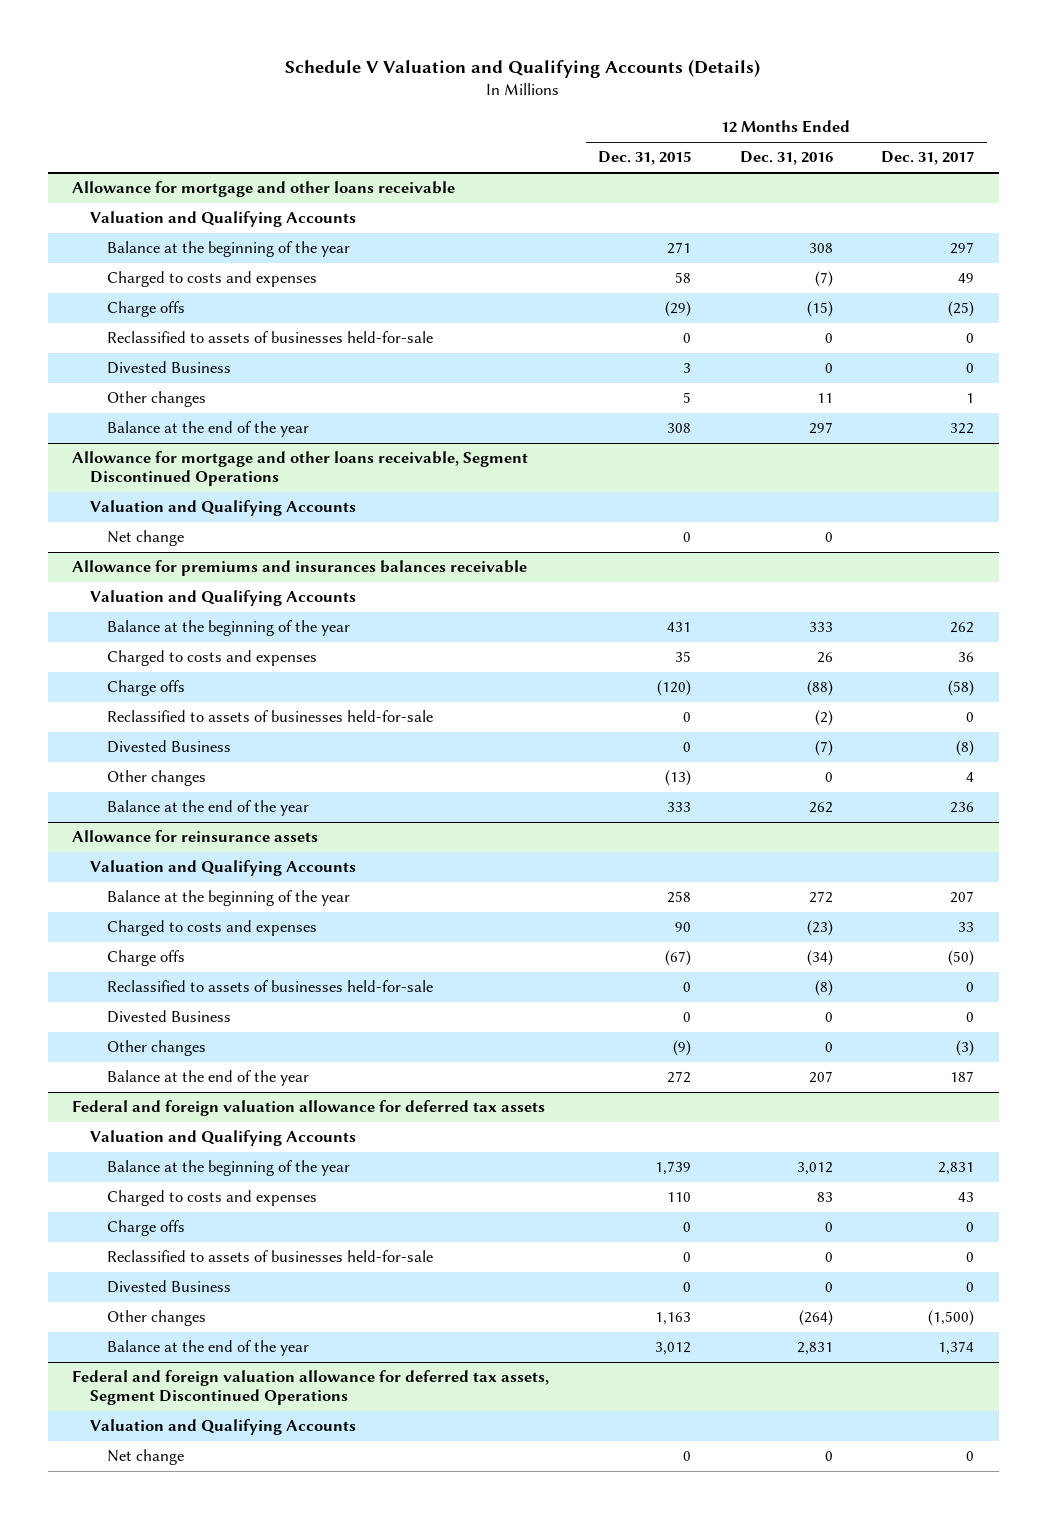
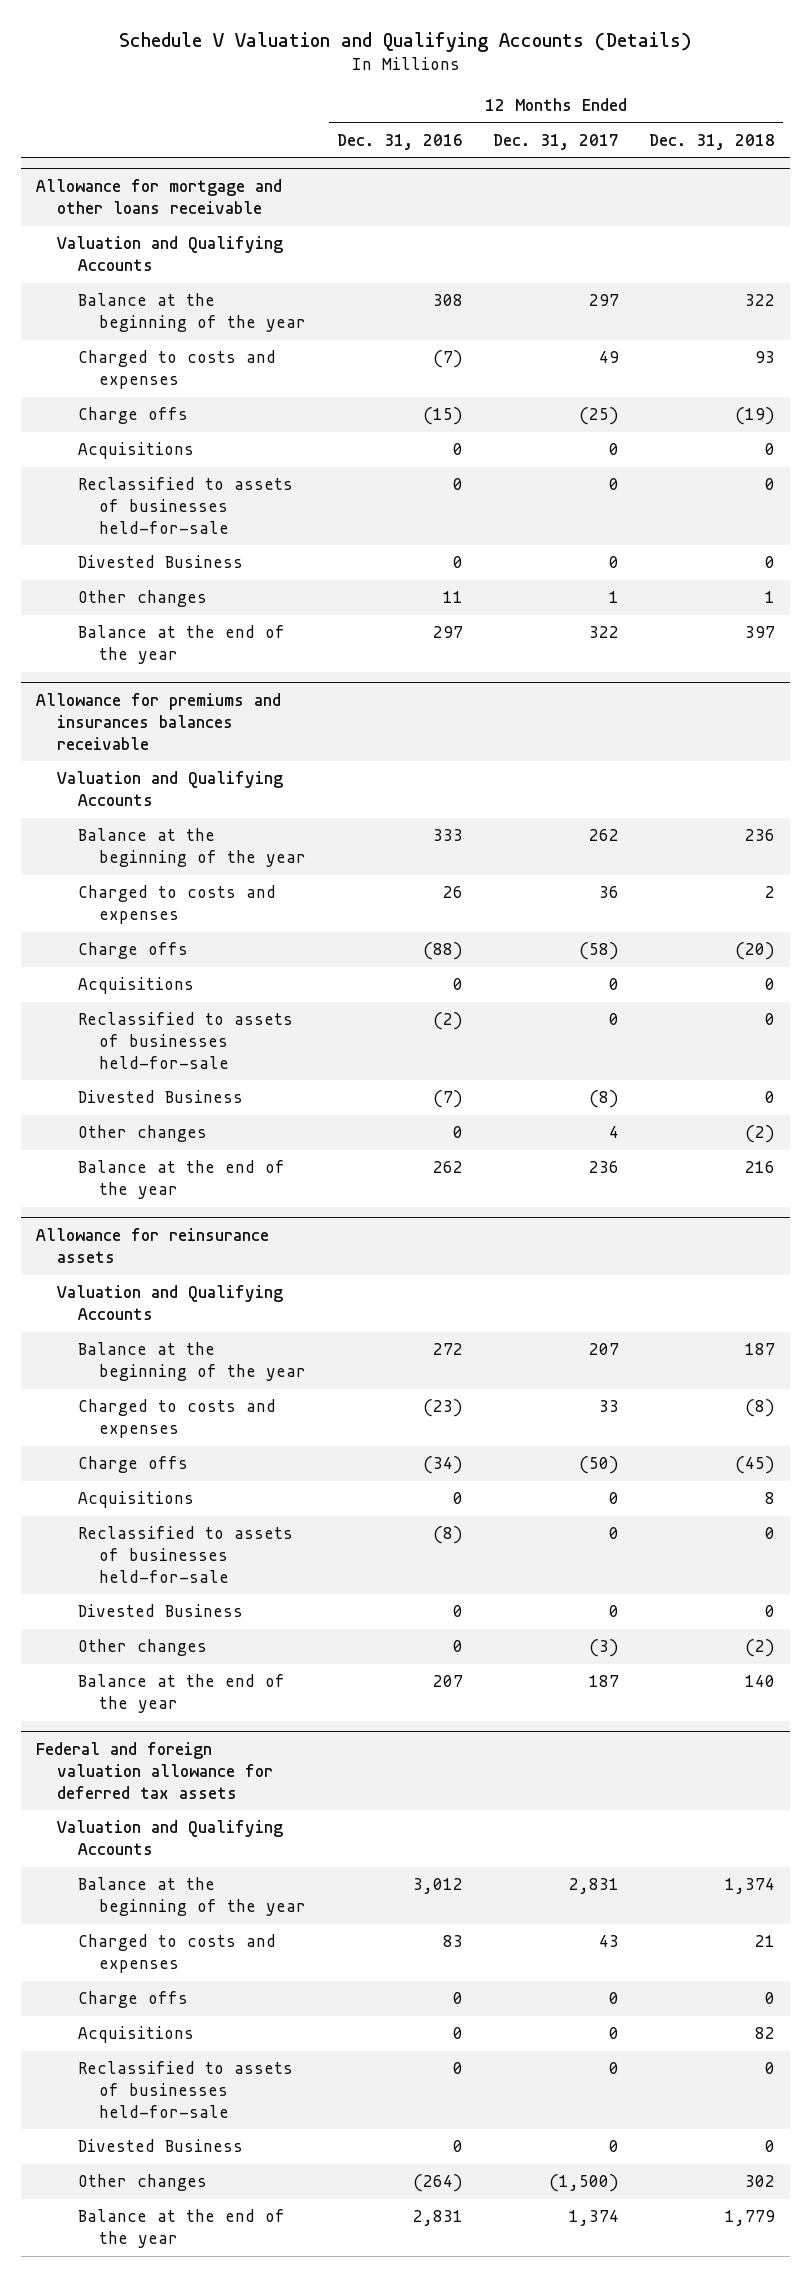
- | 12 Months Ended Dec. 31, 2015 | 12 Months Ended Dec. 31, 2016 | 12 Months Ended Dec. 31, 2017
+ | 12 Months Ended Dec. 31, 2016 | 12 Months Ended Dec. 31, 2017 | 12 Months Ended Dec. 31, 2018
@ Allowance for mortgage and other loans receivable
+ Acquisitions | 0 | 0 | 0
- Allowance for mortgage and other loans receivable, Segment Discontinued Operations
- Valuation and Qualifying Accounts
- Net change | 0 | 0 |
@ Allowance for premiums and insurances balances receivable
+ Acquisitions | 0 | 0 | 0
@ Allowance for reinsurance assets
+ Acquisitions | 0 | 0 | 8
@ Federal and foreign valuation allowance for deferred tax assets
+ Acquisitions | 0 | 0 | 82
- Federal and foreign valuation allowance for deferred tax assets, Segment Discontinued Operations
- Valuation and Qualifying Accounts
- Net change | 0 | 0 | 0

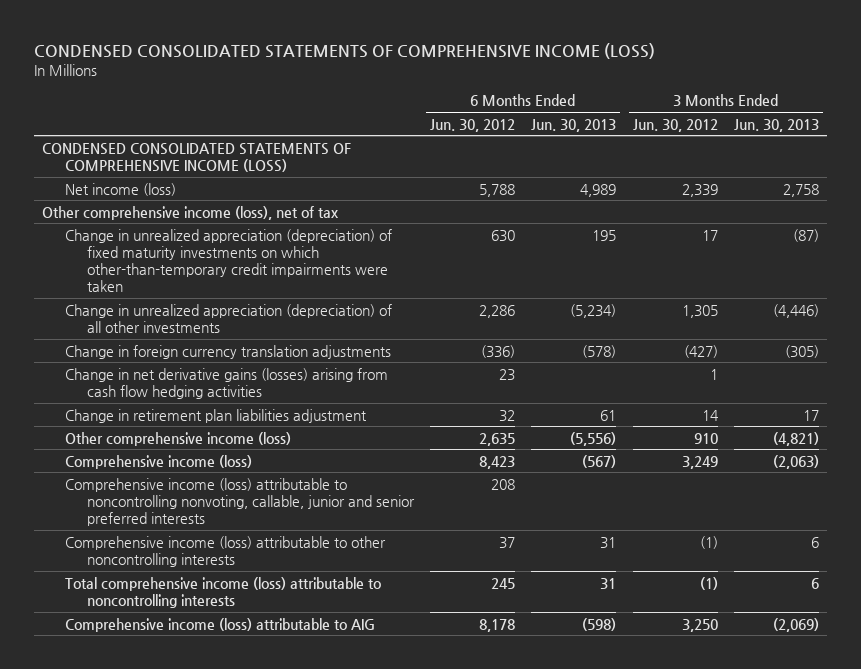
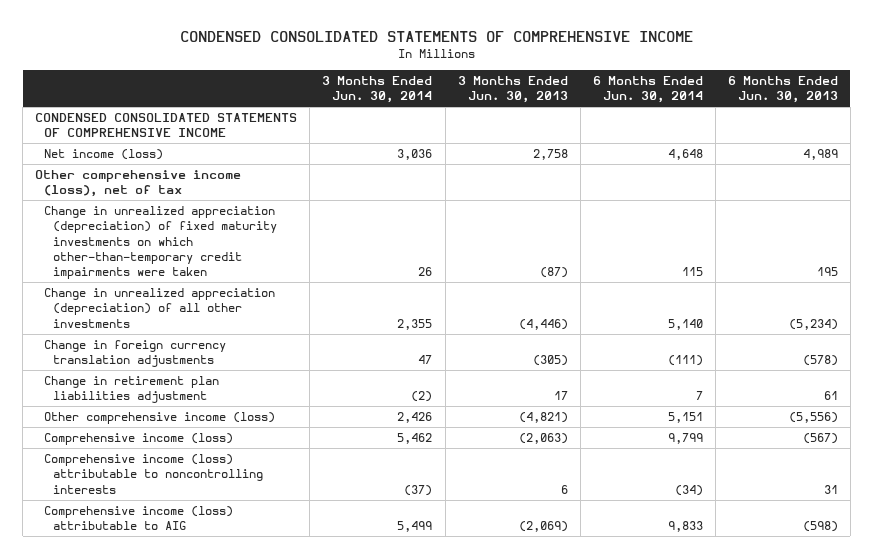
- CONDENSED CONSOLIDATED STATEMENTS OF COMPREHENSIVE INCOME (LOSS)
+ CONDENSED CONSOLIDATED STATEMENTS OF COMPREHENSIVE INCOME
- | 6 Months Ended Jun. 30, 2012 | 6 Months Ended Jun. 30, 2013 | 3 Months Ended Jun. 30, 2012 | 3 Months Ended Jun. 30, 2013
+ | 3 Months Ended Jun. 30, 2014 | 3 Months Ended Jun. 30, 2013 | 6 Months Ended Jun. 30, 2014 | 6 Months Ended Jun. 30, 2013
- CONDENSED CONSOLIDATED STATEMENTS OF COMPREHENSIVE INCOME (LOSS)
+ CONDENSED CONSOLIDATED STATEMENTS OF COMPREHENSIVE INCOME
- Change in net derivative gains (losses) arising from cash flow hedging activities | 23 | | 1 |
- Comprehensive income (loss) attributable to noncontrolling nonvoting, callable, junior and senior preferred interests | 208 | | |
- Comprehensive income (loss) attributable to other noncontrolling interests | 37 | 31 | (1) | 6
- Total comprehensive income (loss) attributable to noncontrolling interests | 245 | 31 | (1) | 6
+ Comprehensive income (loss) attributable to noncontrolling interests | (37) | 6 | (34) | 31

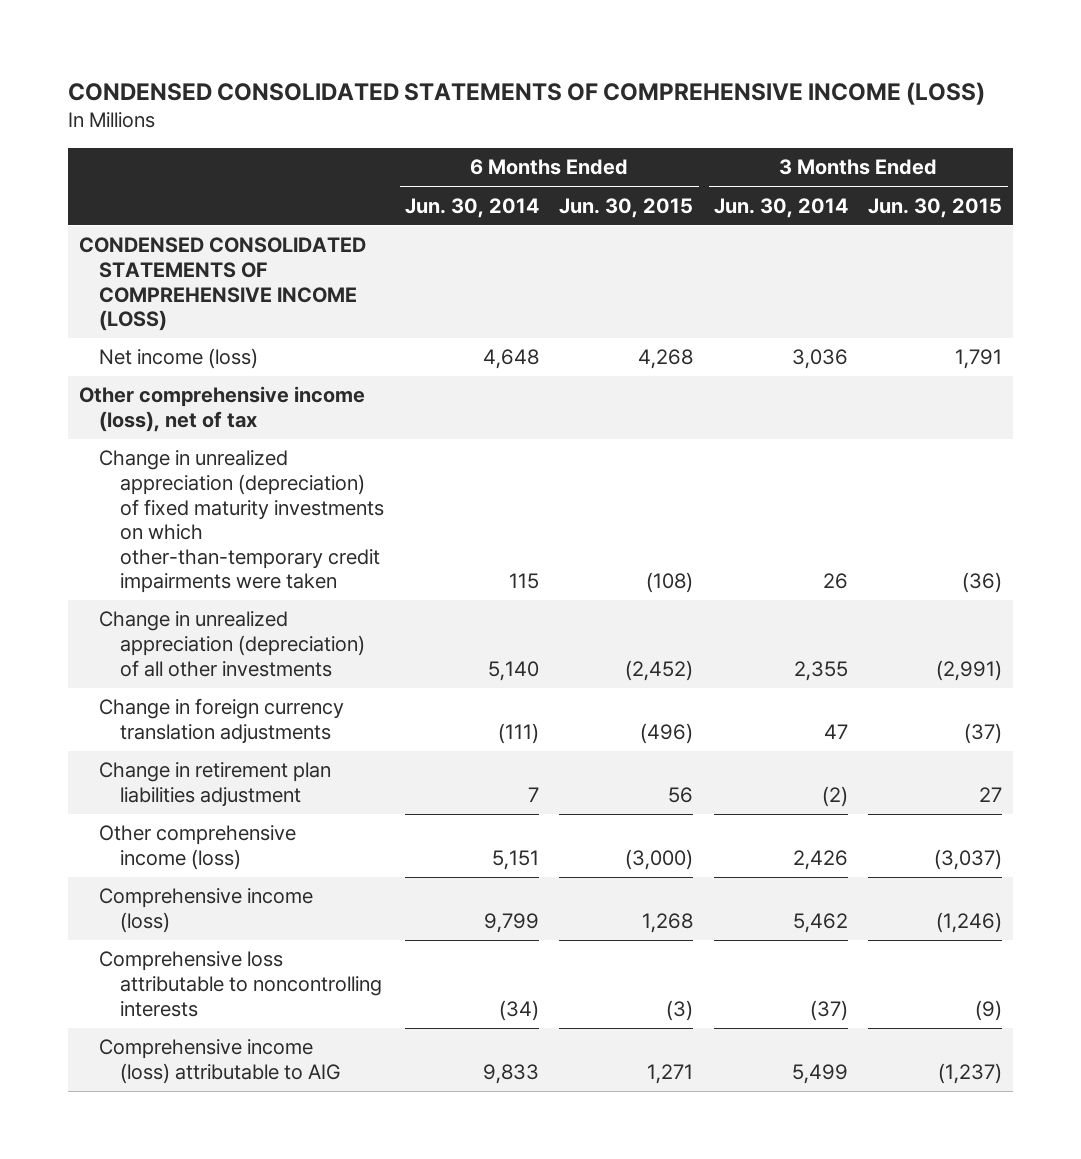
- CONDENSED CONSOLIDATED STATEMENTS OF COMPREHENSIVE INCOME
+ CONDENSED CONSOLIDATED STATEMENTS OF COMPREHENSIVE INCOME (LOSS)
- | 3 Months Ended Jun. 30, 2014 | 3 Months Ended Jun. 30, 2013 | 6 Months Ended Jun. 30, 2014 | 6 Months Ended Jun. 30, 2013
+ | 6 Months Ended Jun. 30, 2014 | 6 Months Ended Jun. 30, 2015 | 3 Months Ended Jun. 30, 2014 | 3 Months Ended Jun. 30, 2015
- CONDENSED CONSOLIDATED STATEMENTS OF COMPREHENSIVE INCOME
+ CONDENSED CONSOLIDATED STATEMENTS OF COMPREHENSIVE INCOME (LOSS)
- Comprehensive income (loss) attributable to noncontrolling interests | (37) | 6 | (34) | 31
+ Comprehensive loss attributable to noncontrolling interests | (34) | (3) | (37) | (9)

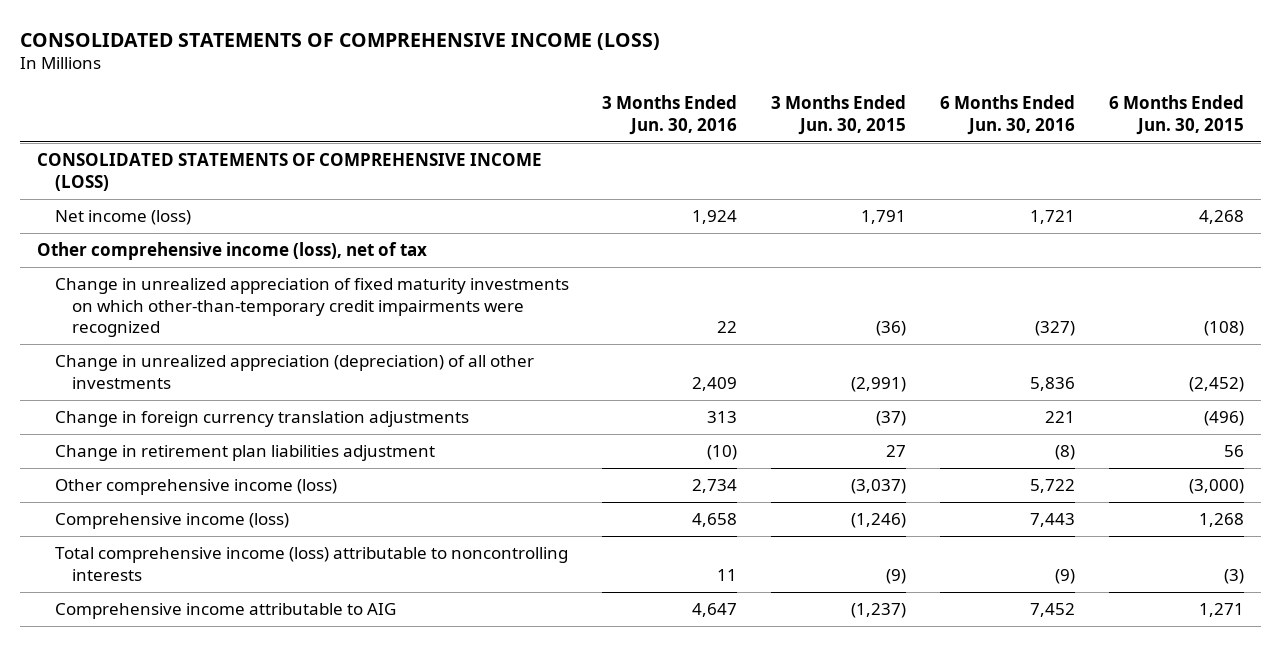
- CONDENSED CONSOLIDATED STATEMENTS OF COMPREHENSIVE INCOME (LOSS)
+ CONSOLIDATED STATEMENTS OF COMPREHENSIVE INCOME (LOSS)
- | 6 Months Ended Jun. 30, 2014 | 6 Months Ended Jun. 30, 2015 | 3 Months Ended Jun. 30, 2014 | 3 Months Ended Jun. 30, 2015
+ | 3 Months Ended Jun. 30, 2016 | 3 Months Ended Jun. 30, 2015 | 6 Months Ended Jun. 30, 2016 | 6 Months Ended Jun. 30, 2015
- CONDENSED CONSOLIDATED STATEMENTS OF COMPREHENSIVE INCOME (LOSS)
+ CONSOLIDATED STATEMENTS OF COMPREHENSIVE INCOME (LOSS)
- Change in unrealized appreciation (depreciation) of fixed maturity investments on which other-than-temporary credit impairments were taken | 115 | (108) | 26 | (36)
+ Change in unrealized appreciation of fixed maturity investments on which other-than-temporary credit impairments were recognized | 22 | (36) | (327) | (108)
- Comprehensive loss attributable to noncontrolling interests | (34) | (3) | (37) | (9)
- Comprehensive income (loss) attributable to AIG | 9,833 | 1,271 | 5,499 | (1,237)
+ Total comprehensive income (loss) attributable to noncontrolling interests | 11 | (9) | (9) | (3)
+ Comprehensive income attributable to AIG | 4,647 | (1,237) | 7,452 | 1,271

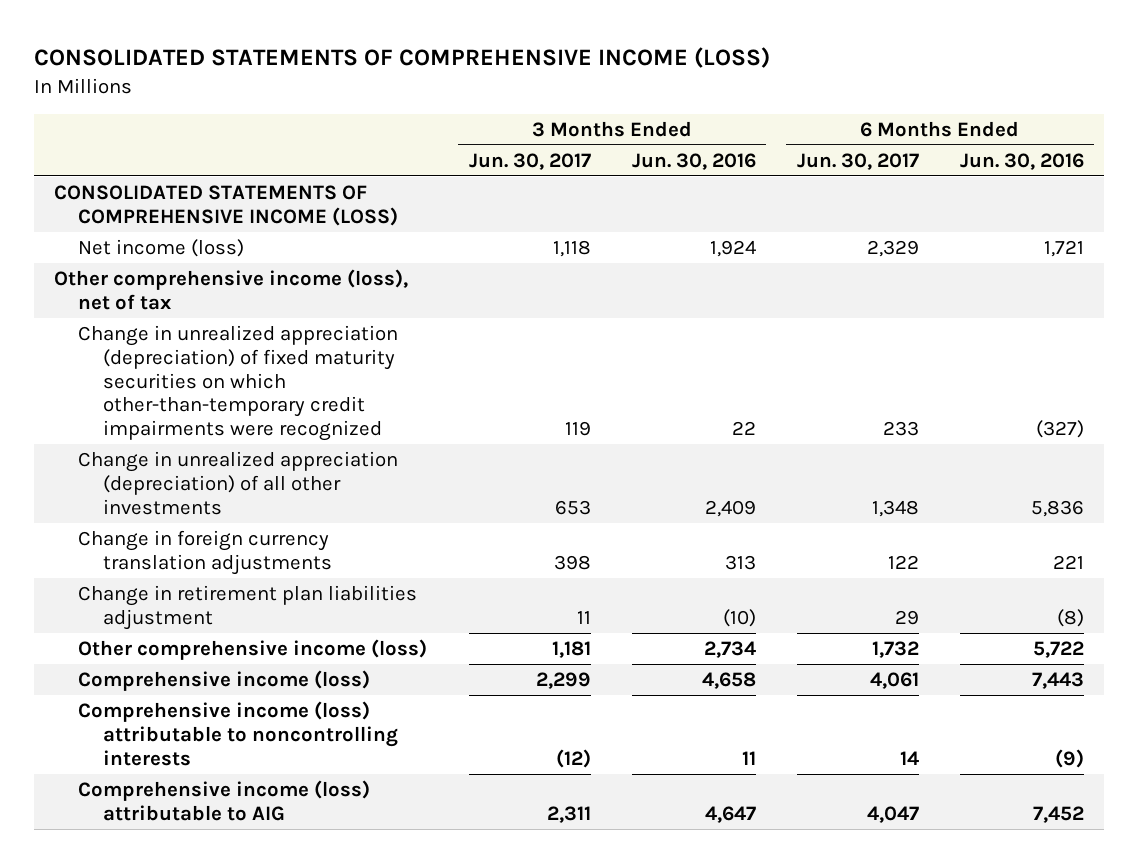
- | 3 Months Ended Jun. 30, 2016 | 3 Months Ended Jun. 30, 2015 | 6 Months Ended Jun. 30, 2016 | 6 Months Ended Jun. 30, 2015
+ | 3 Months Ended Jun. 30, 2017 | 3 Months Ended Jun. 30, 2016 | 6 Months Ended Jun. 30, 2017 | 6 Months Ended Jun. 30, 2016
- Change in unrealized appreciation of fixed maturity investments on which other-than-temporary credit impairments were recognized | 22 | (36) | (327) | (108)
+ Change in unrealized appreciation (depreciation) of fixed maturity securities on which other-than-temporary credit impairments were recognized | 119 | 22 | 233 | (327)
- Total comprehensive income (loss) attributable to noncontrolling interests | 11 | (9) | (9) | (3)
- Comprehensive income attributable to AIG | 4,647 | (1,237) | 7,452 | 1,271
+ Comprehensive income (loss) attributable to noncontrolling interests | (12) | 11 | 14 | (9)
+ Comprehensive income (loss) attributable to AIG | 2,311 | 4,647 | 4,047 | 7,452

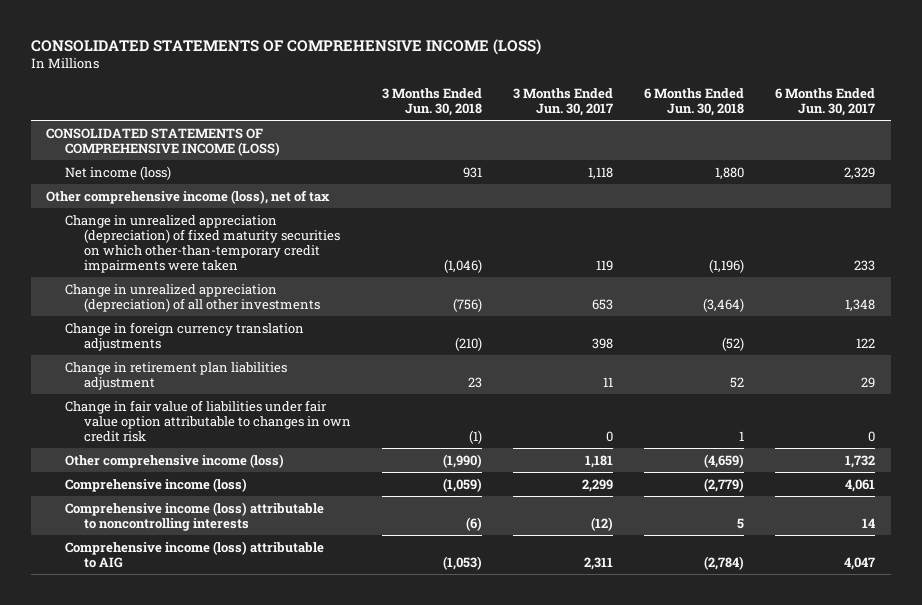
- | 3 Months Ended Jun. 30, 2017 | 3 Months Ended Jun. 30, 2016 | 6 Months Ended Jun. 30, 2017 | 6 Months Ended Jun. 30, 2016
+ | 3 Months Ended Jun. 30, 2018 | 3 Months Ended Jun. 30, 2017 | 6 Months Ended Jun. 30, 2018 | 6 Months Ended Jun. 30, 2017
- Change in unrealized appreciation (depreciation) of fixed maturity securities on which other-than-temporary credit impairments were recognized | 119 | 22 | 233 | (327)
+ Change in unrealized appreciation (depreciation) of fixed maturity securities on which other-than-temporary credit impairments were taken | (1,046) | 119 | (1,196) | 233
+ Change in fair value of liabilities under fair value option attributable to changes in own credit risk | (1) | 0 | 1 | 0

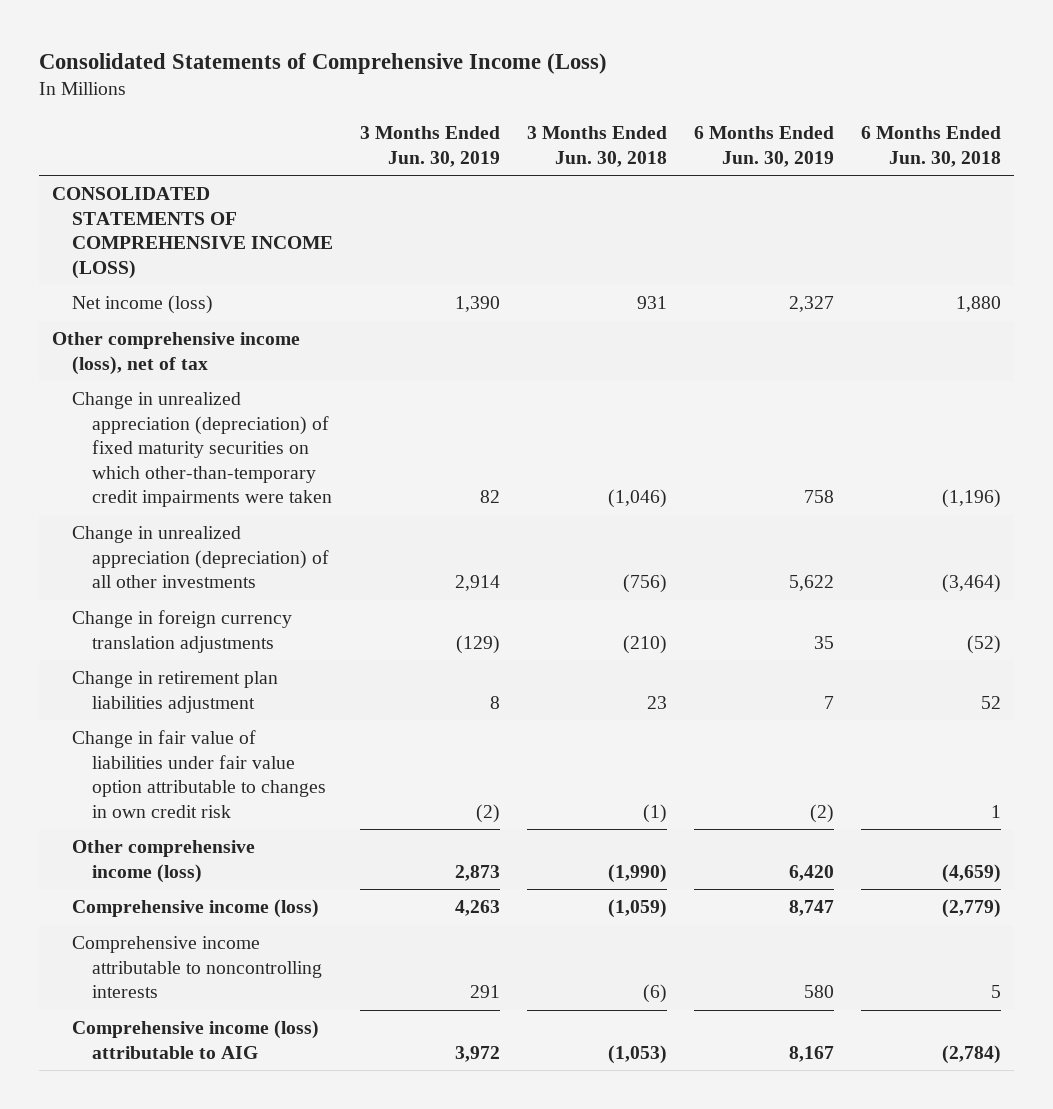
- CONSOLIDATED STATEMENTS OF COMPREHENSIVE INCOME (LOSS)
+ Consolidated Statements of Comprehensive Income (Loss)
- | 3 Months Ended Jun. 30, 2018 | 3 Months Ended Jun. 30, 2017 | 6 Months Ended Jun. 30, 2018 | 6 Months Ended Jun. 30, 2017
+ | 3 Months Ended Jun. 30, 2019 | 3 Months Ended Jun. 30, 2018 | 6 Months Ended Jun. 30, 2019 | 6 Months Ended Jun. 30, 2018
- Comprehensive income (loss) attributable to noncontrolling interests | (6) | (12) | 5 | 14
+ Comprehensive income attributable to noncontrolling interests | 291 | (6) | 580 | 5

